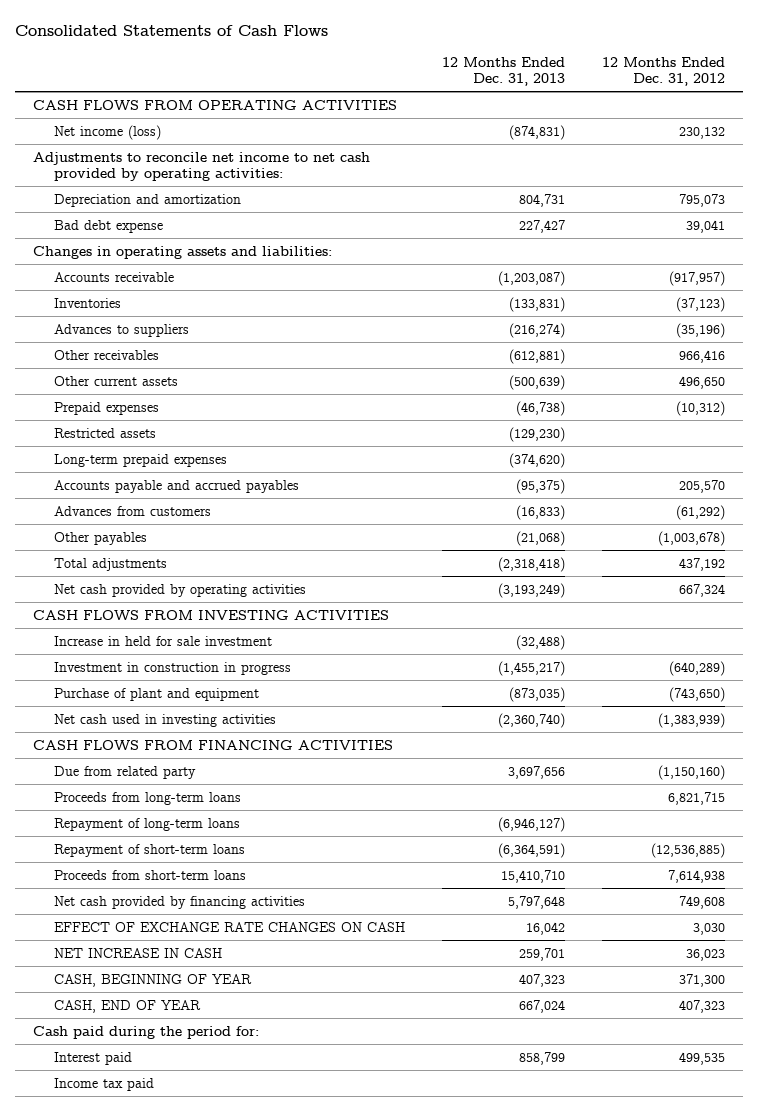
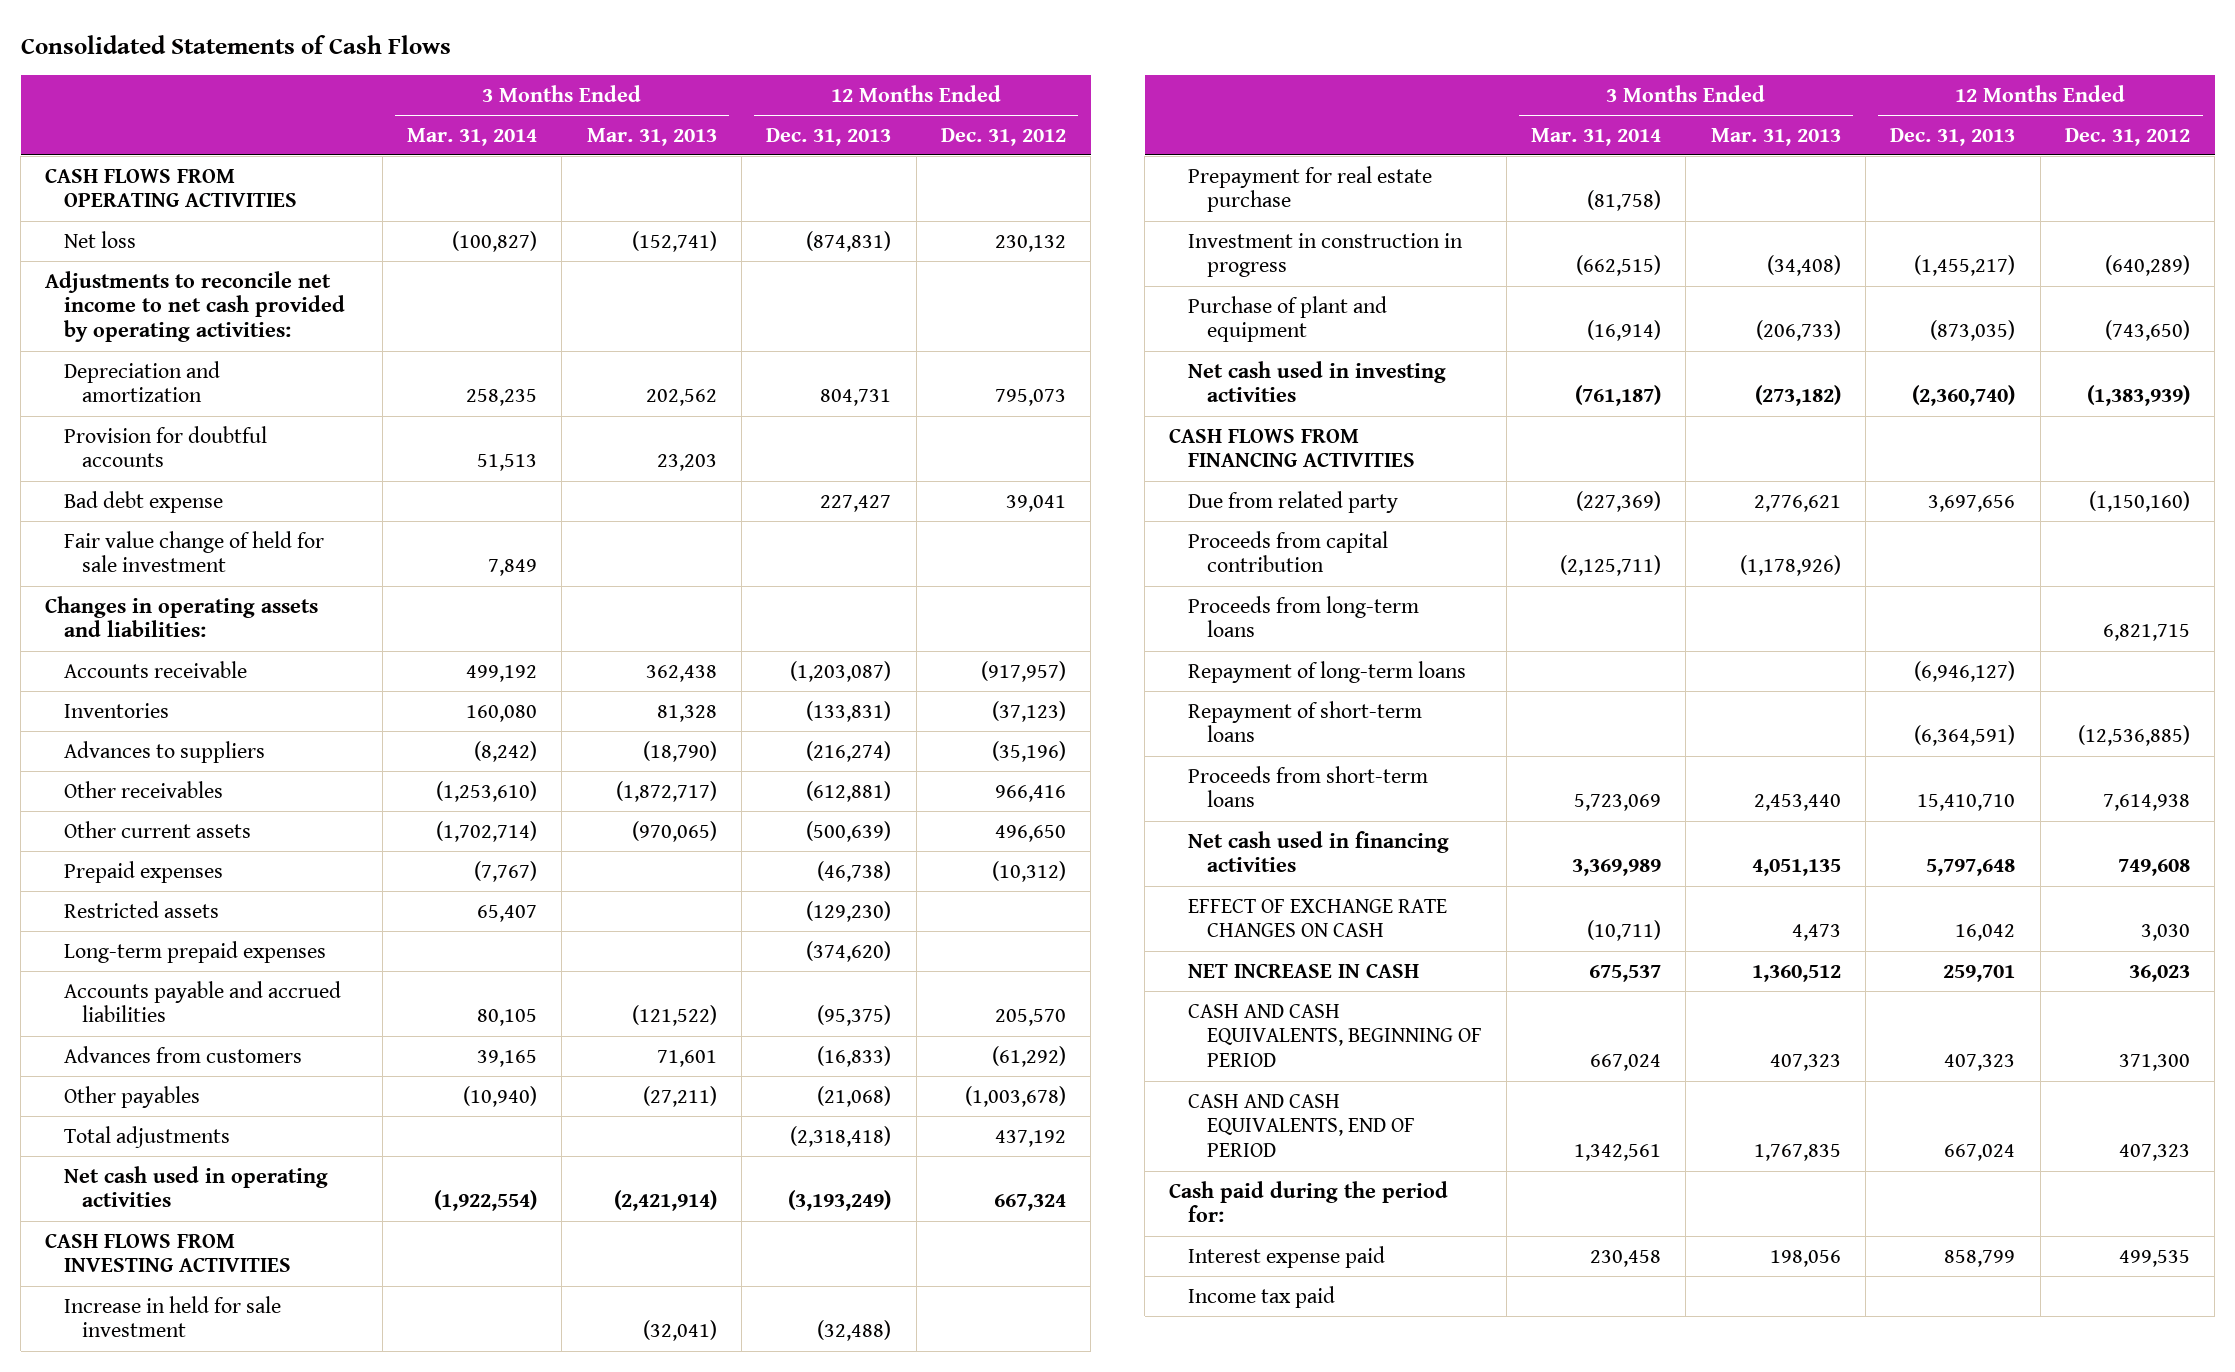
- | 12 Months Ended Dec. 31, 2013 | 12 Months Ended Dec. 31, 2012
+ | 3 Months Ended Mar. 31, 2014 | 3 Months Ended Mar. 31, 2013 | 12 Months Ended Dec. 31, 2013 | 12 Months Ended Dec. 31, 2012
- Net income (loss) | (874,831) | 230,132
+ Net loss | (100,827) | (152,741) | (874,831) | 230,132
+ Provision for doubtful accounts | 51,513 | 23,203 | |
+ Fair value change of held for sale investment | 7,849 | | |
- Accounts payable and accrued payables | (95,375) | 205,570
+ Accounts payable and accrued liabilities | 80,105 | (121,522) | (95,375) | 205,570
- Net cash provided by operating activities | (3,193,249) | 667,324
+ Net cash used in operating activities | (1,922,554) | (2,421,914) | (3,193,249) | 667,324
+ Prepayment for real estate purchase | (81,758) | | |
+ Proceeds from capital contribution | (2,125,711) | (1,178,926) | |
- Net cash provided by financing activities | 5,797,648 | 749,608
+ Net cash used in financing activities | 3,369,989 | 4,051,135 | 5,797,648 | 749,608
- CASH, BEGINNING OF YEAR | 407,323 | 371,300
- CASH, END OF YEAR | 667,024 | 407,323
+ CASH AND CASH EQUIVALENTS, BEGINNING OF PERIOD | 667,024 | 407,323 | 407,323 | 371,300
+ CASH AND CASH EQUIVALENTS, END OF PERIOD | 1,342,561 | 1,767,835 | 667,024 | 407,323
- Interest paid | 858,799 | 499,535
+ Interest expense paid | 230,458 | 198,056 | 858,799 | 499,535

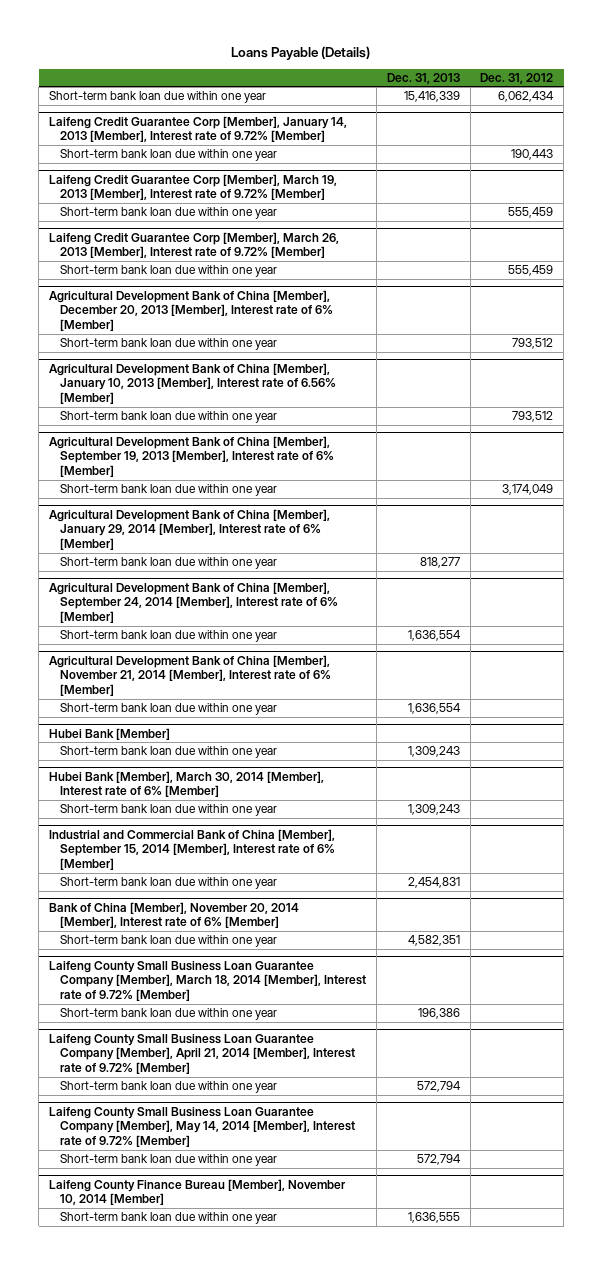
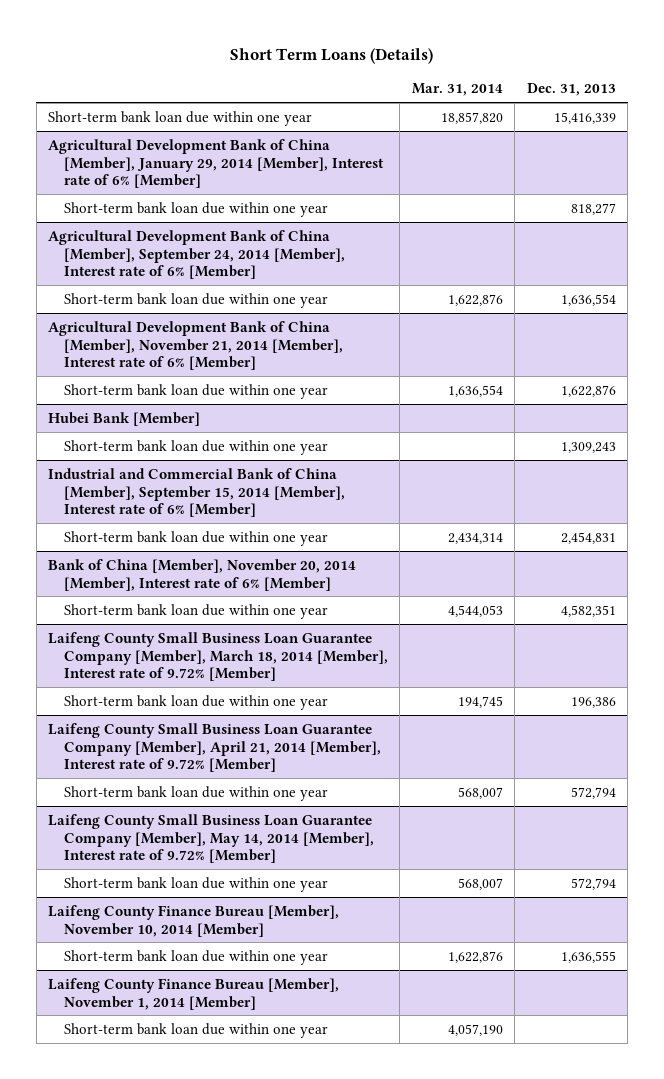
- Loans Payable (Details)
+ Short Term Loans (Details)
- | Dec. 31, 2013 | Dec. 31, 2012
+ | Mar. 31, 2014 | Dec. 31, 2013
- Laifeng Credit Guarantee Corp [Member], January 14, 2013 [Member], Interest rate of 9.72% [Member]
- Short-term bank loan due within one year | | 190,443
- Laifeng Credit Guarantee Corp [Member], March 19, 2013 [Member], Interest rate of 9.72% [Member]
- Short-term bank loan due within one year | | 555,459
- Laifeng Credit Guarantee Corp [Member], March 26, 2013 [Member], Interest rate of 9.72% [Member]
- Short-term bank loan due within one year | | 555,459
- Agricultural Development Bank of China [Member], December 20, 2013 [Member], Interest rate of 6% [Member]
- Short-term bank loan due within one year | | 793,512
- Agricultural Development Bank of China [Member], January 10, 2013 [Member], Interest rate of 6.56% [Member]
- Short-term bank loan due within one year | | 793,512
- Agricultural Development Bank of China [Member], September 19, 2013 [Member], Interest rate of 6% [Member]
- Short-term bank loan due within one year | | 3,174,049
@ Agricultural Development Bank of China [Member], November 21, 2014 [Member], Interest rate of 6% [Member]
- Short-term bank loan due within one year | 1,636,554 |
+ Short-term bank loan due within one year | 1,636,554 | 1,622,876
- Hubei Bank [Member], March 30, 2014 [Member], Interest rate of 6% [Member]
- Short-term bank loan due within one year | 1,309,243 |
+ Laifeng County Finance Bureau [Member], November 1, 2014 [Member]
+ Short-term bank loan due within one year | 4,057,190 |

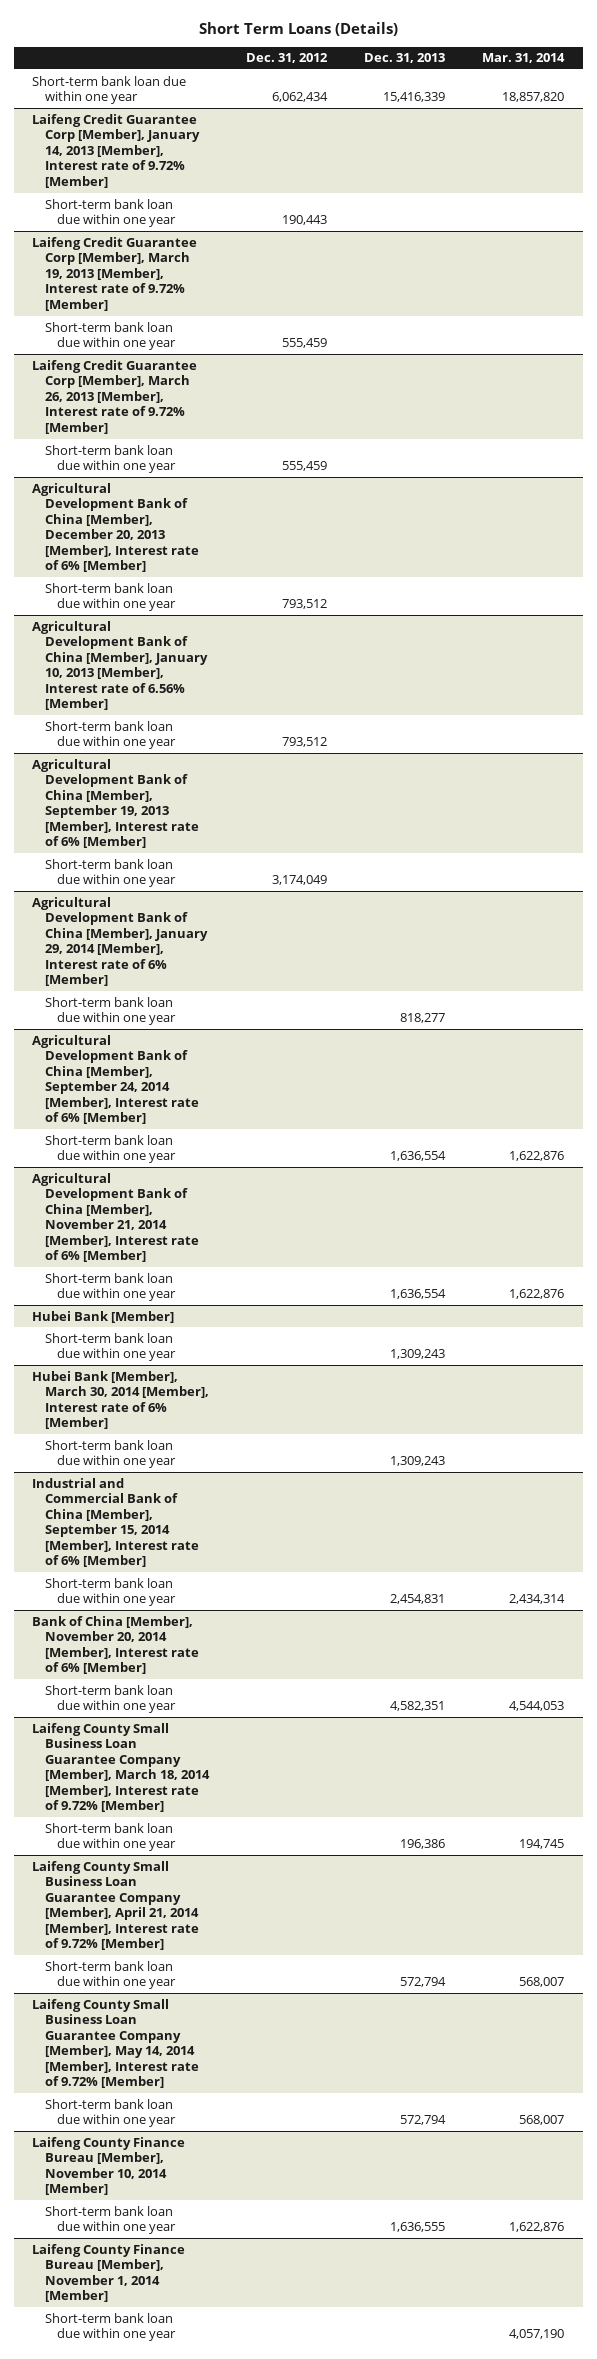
- | Mar. 31, 2014 | Dec. 31, 2013
+ | Dec. 31, 2012 | Dec. 31, 2013 | Mar. 31, 2014
+ Laifeng Credit Guarantee Corp [Member], January 14, 2013 [Member], Interest rate of 9.72% [Member]
+ Short-term bank loan due within one year | 190,443 | |
+ Laifeng Credit Guarantee Corp [Member], March 19, 2013 [Member], Interest rate of 9.72% [Member]
+ Short-term bank loan due within one year | 555,459 | |
+ Laifeng Credit Guarantee Corp [Member], March 26, 2013 [Member], Interest rate of 9.72% [Member]
+ Short-term bank loan due within one year | 555,459 | |
+ Agricultural Development Bank of China [Member], December 20, 2013 [Member], Interest rate of 6% [Member]
+ Short-term bank loan due within one year | 793,512 | |
+ Agricultural Development Bank of China [Member], January 10, 2013 [Member], Interest rate of 6.56% [Member]
+ Short-term bank loan due within one year | 793,512 | |
+ Agricultural Development Bank of China [Member], September 19, 2013 [Member], Interest rate of 6% [Member]
+ Short-term bank loan due within one year | 3,174,049 | |
@ Agricultural Development Bank of China [Member], November 21, 2014 [Member], Interest rate of 6% [Member]
- Short-term bank loan due within one year | 1,636,554 | 1,622,876
+ Short-term bank loan due within one year | | 1,636,554 | 1,622,876
+ Hubei Bank [Member], March 30, 2014 [Member], Interest rate of 6% [Member]
+ Short-term bank loan due within one year | | 1,309,243 |

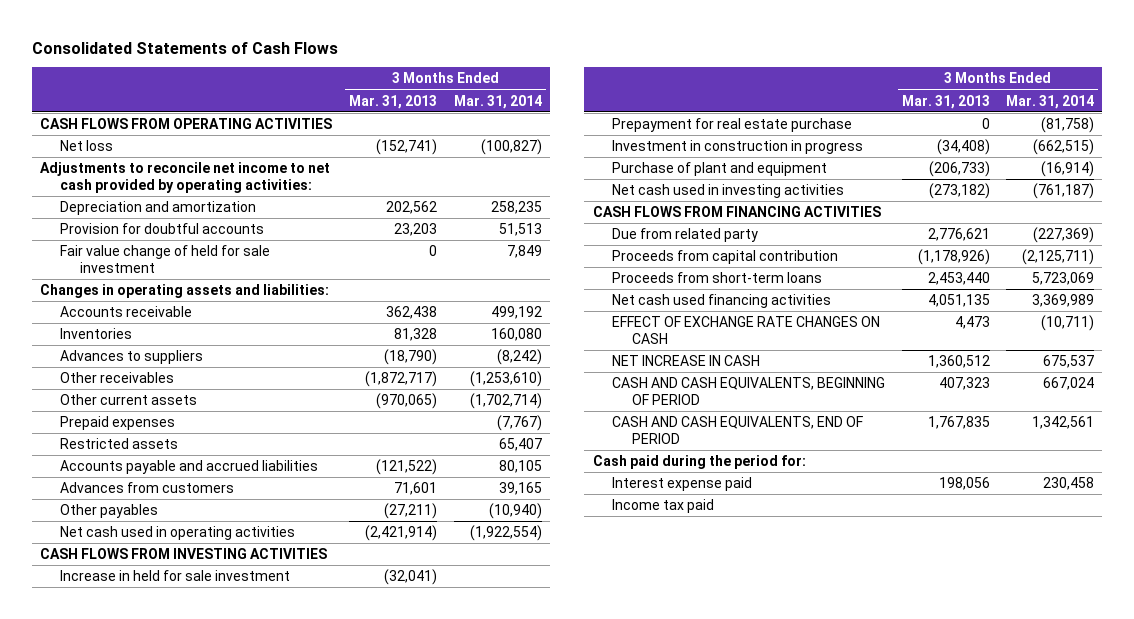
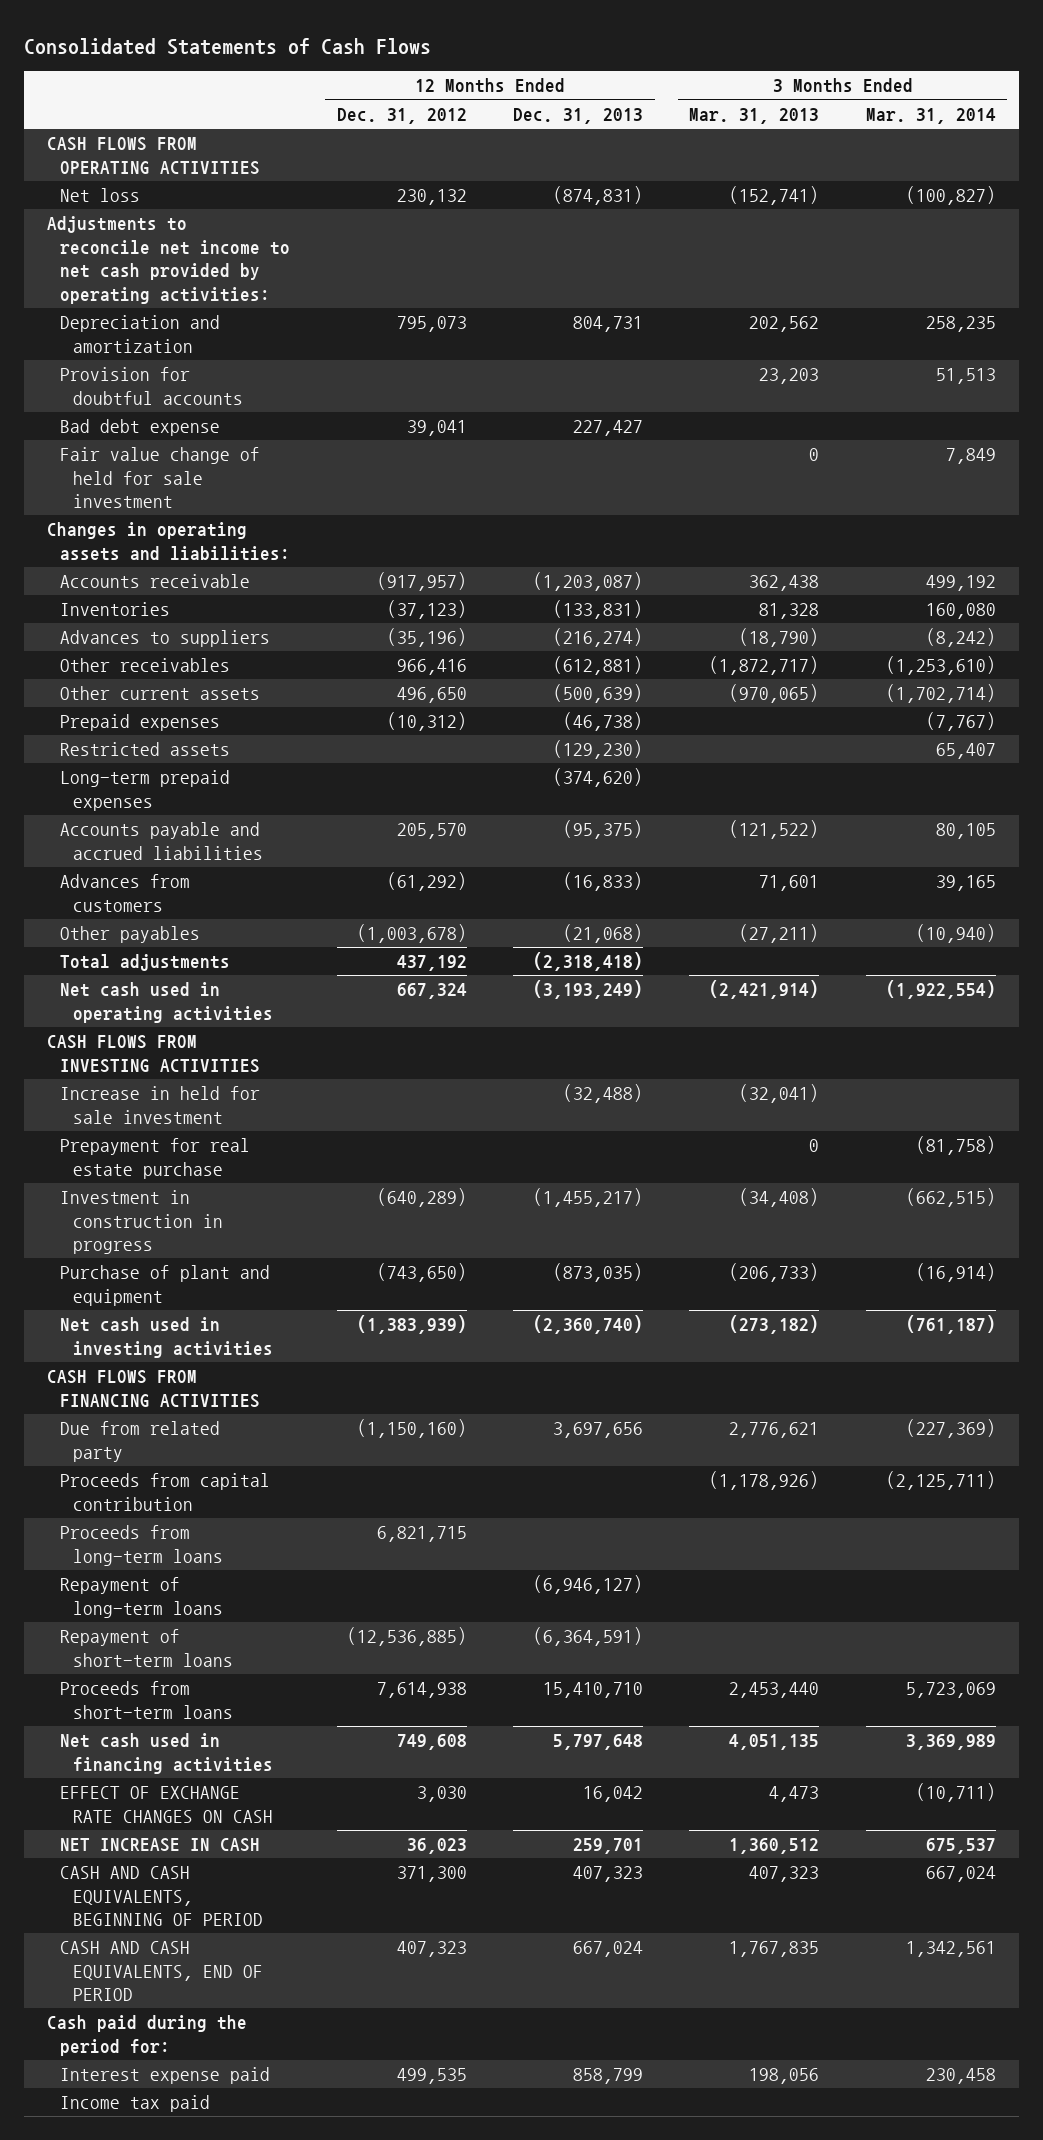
- | 3 Months Ended Mar. 31, 2013 | 3 Months Ended Mar. 31, 2014
+ | 12 Months Ended Dec. 31, 2012 | 12 Months Ended Dec. 31, 2013 | 3 Months Ended Mar. 31, 2013 | 3 Months Ended Mar. 31, 2014
+ Bad debt expense | 39,041 | 227,427 | |
+ Long-term prepaid expenses | | (374,620) | |
+ Total adjustments | 437,192 | (2,318,418) | |
+ Proceeds from long-term loans | 6,821,715 | | |
+ Repayment of long-term loans | | (6,946,127) | |
+ Repayment of short-term loans | (12,536,885) | (6,364,591) | |
- Net cash used financing activities | 4,051,135 | 3,369,989
+ Net cash used in financing activities | 749,608 | 5,797,648 | 4,051,135 | 3,369,989

